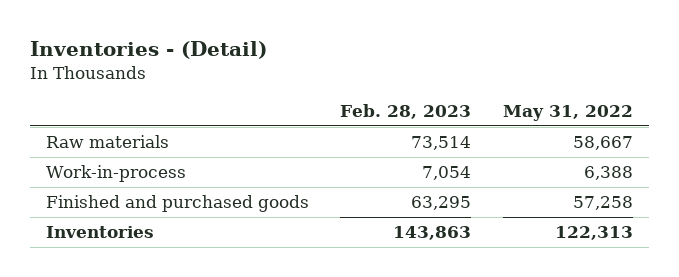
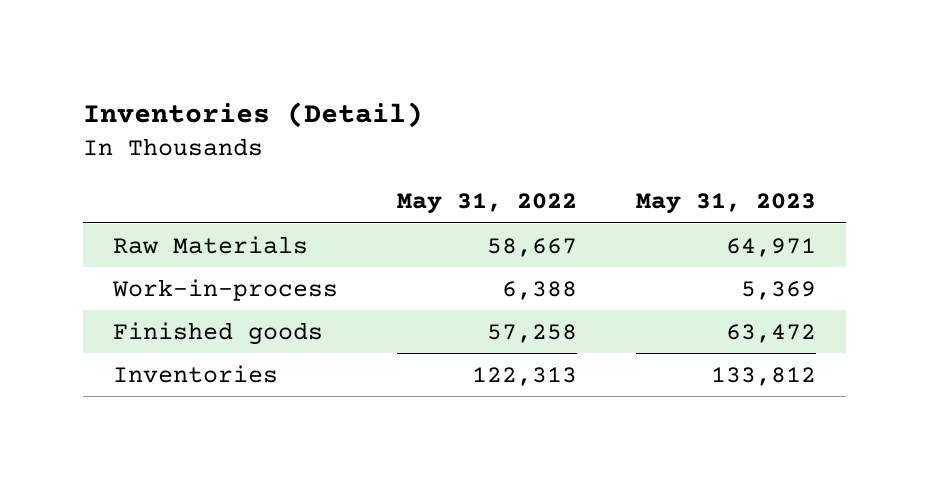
- Inventories - (Detail)
+ Inventories (Detail)
- | Feb. 28, 2023 | May 31, 2022
+ | May 31, 2022 | May 31, 2023
- Raw materials | 73,514 | 58,667
+ Raw Materials | 58,667 | 64,971
- Finished and purchased goods | 63,295 | 57,258
+ Finished goods | 57,258 | 63,472

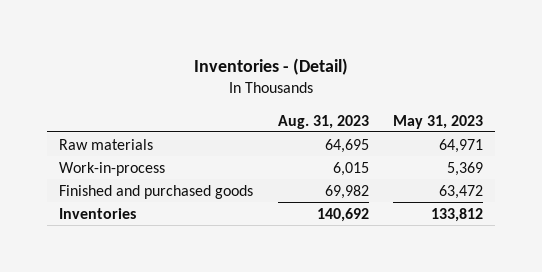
- Inventories (Detail)
+ Inventories - (Detail)
- | May 31, 2022 | May 31, 2023
+ | Aug. 31, 2023 | May 31, 2023
- Raw Materials | 58,667 | 64,971
+ Raw materials | 64,695 | 64,971
- Finished goods | 57,258 | 63,472
+ Finished and purchased goods | 69,982 | 63,472

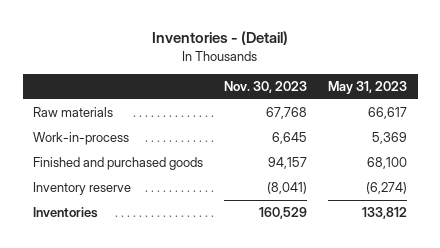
- | Aug. 31, 2023 | May 31, 2023
+ | Nov. 30, 2023 | May 31, 2023
- Raw materials | 64,695 | 64,971
+ Raw materials | 67,768 | 66,617
- Finished and purchased goods | 69,982 | 63,472
+ Finished and purchased goods | 94,157 | 68,100
+ Inventory reserve | (8,041) | (6,274)

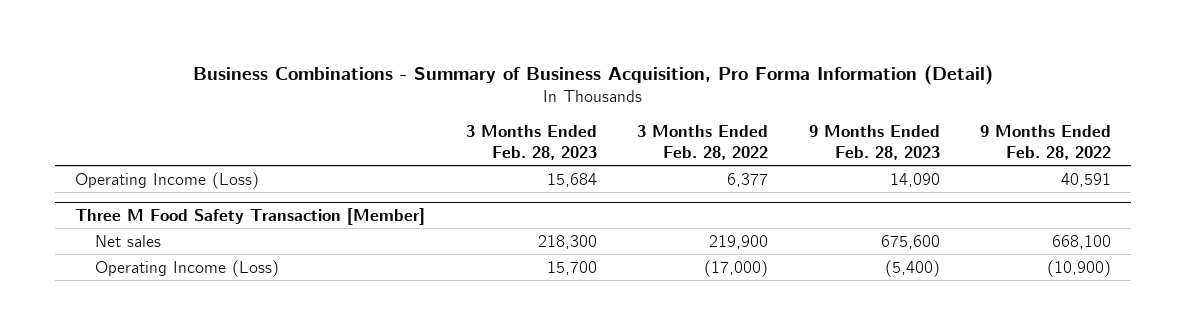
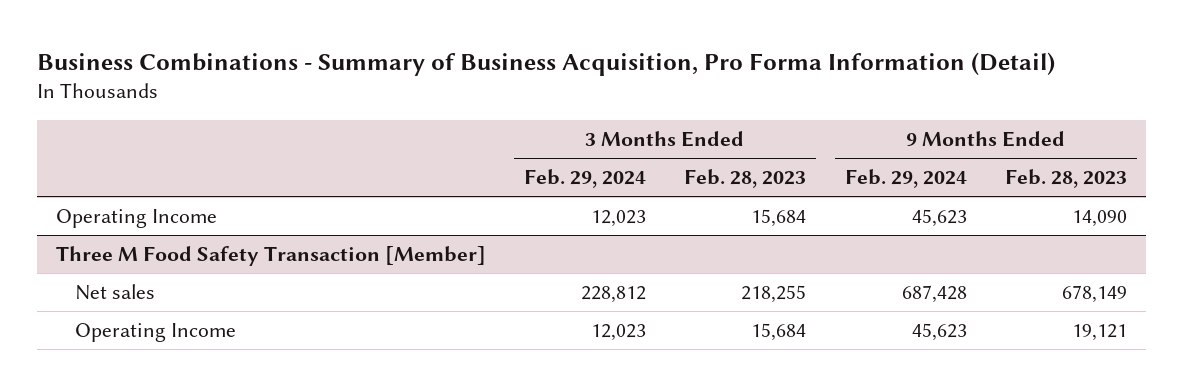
- | 3 Months Ended Feb. 28, 2023 | 3 Months Ended Feb. 28, 2022 | 9 Months Ended Feb. 28, 2023 | 9 Months Ended Feb. 28, 2022
+ | 3 Months Ended Feb. 29, 2024 | 3 Months Ended Feb. 28, 2023 | 9 Months Ended Feb. 29, 2024 | 9 Months Ended Feb. 28, 2023
- Operating Income (Loss) | 15,684 | 6,377 | 14,090 | 40,591
+ Operating Income | 12,023 | 15,684 | 45,623 | 14,090
@ Three M Food Safety Transaction [Member]
- Net sales | 218,300 | 219,900 | 675,600 | 668,100
- Operating Income (Loss) | 15,700 | (17,000) | (5,400) | (10,900)
+ Net sales | 228,812 | 218,255 | 687,428 | 678,149
+ Operating Income | 12,023 | 15,684 | 45,623 | 19,121

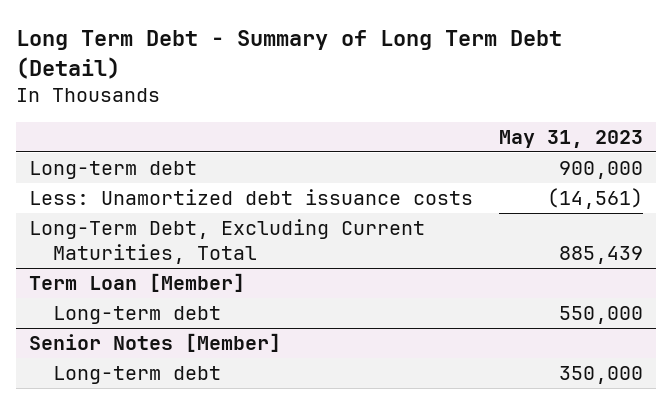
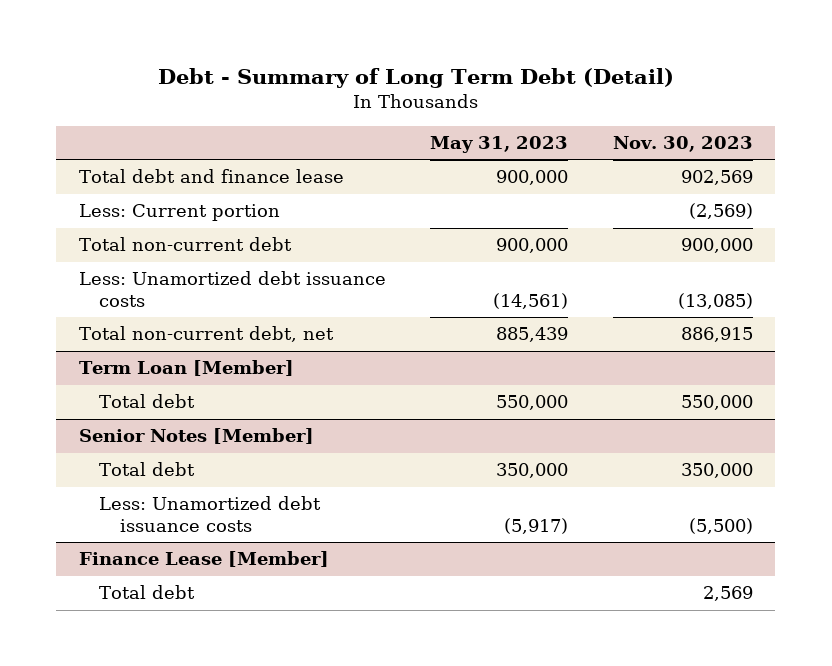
- Long Term Debt - Summary of Long Term Debt (Detail)
+ Debt - Summary of Long Term Debt (Detail)
- | May 31, 2023
+ | May 31, 2023 | Nov. 30, 2023
- Long-term debt | 900,000
+ Total debt and finance lease | 900,000 | 902,569
+ Less: Current portion | | (2,569)
+ Total non-current debt | 900,000 | 900,000
- Long-Term Debt, Excluding Current Maturities, Total | 885,439
+ Total non-current debt, net | 885,439 | 886,915
@ Term Loan [Member]
- Long-term debt | 550,000
+ Total debt | 550,000 | 550,000
@ Senior Notes [Member]
- Long-term debt | 350,000
+ Total debt | 350,000 | 350,000
+ Less: Unamortized debt issuance costs | (5,917) | (5,500)
+ Finance Lease [Member]
+ Total debt | | 2,569

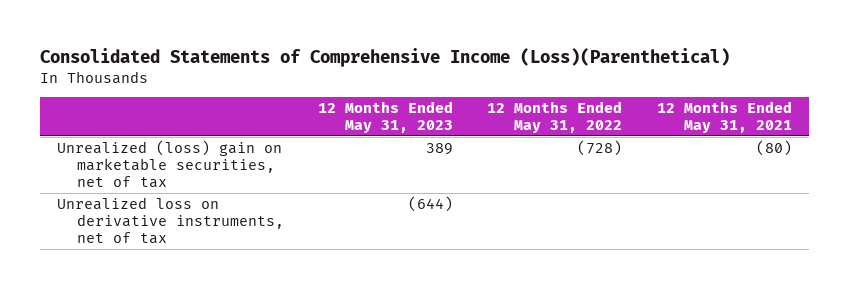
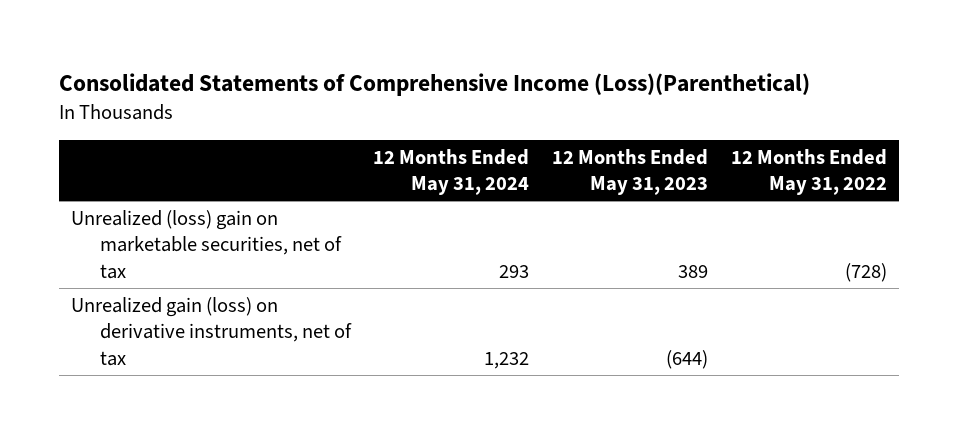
- | 12 Months Ended May 31, 2023 | 12 Months Ended May 31, 2022 | 12 Months Ended May 31, 2021
+ | 12 Months Ended May 31, 2024 | 12 Months Ended May 31, 2023 | 12 Months Ended May 31, 2022
- Unrealized loss on derivative instruments, net of tax | (644) | |
+ Unrealized gain (loss) on derivative instruments, net of tax | 1,232 | (644) |

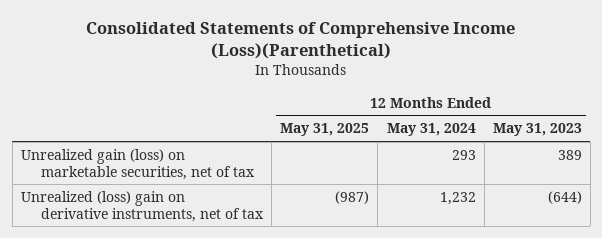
- | 12 Months Ended May 31, 2024 | 12 Months Ended May 31, 2023 | 12 Months Ended May 31, 2022
+ | 12 Months Ended May 31, 2025 | 12 Months Ended May 31, 2024 | 12 Months Ended May 31, 2023
- Unrealized (loss) gain on marketable securities, net of tax | 293 | 389 | (728)
- Unrealized gain (loss) on derivative instruments, net of tax | 1,232 | (644) |
+ Unrealized gain (loss) on marketable securities, net of tax | | 293 | 389
+ Unrealized (loss) gain on derivative instruments, net of tax | (987) | 1,232 | (644)

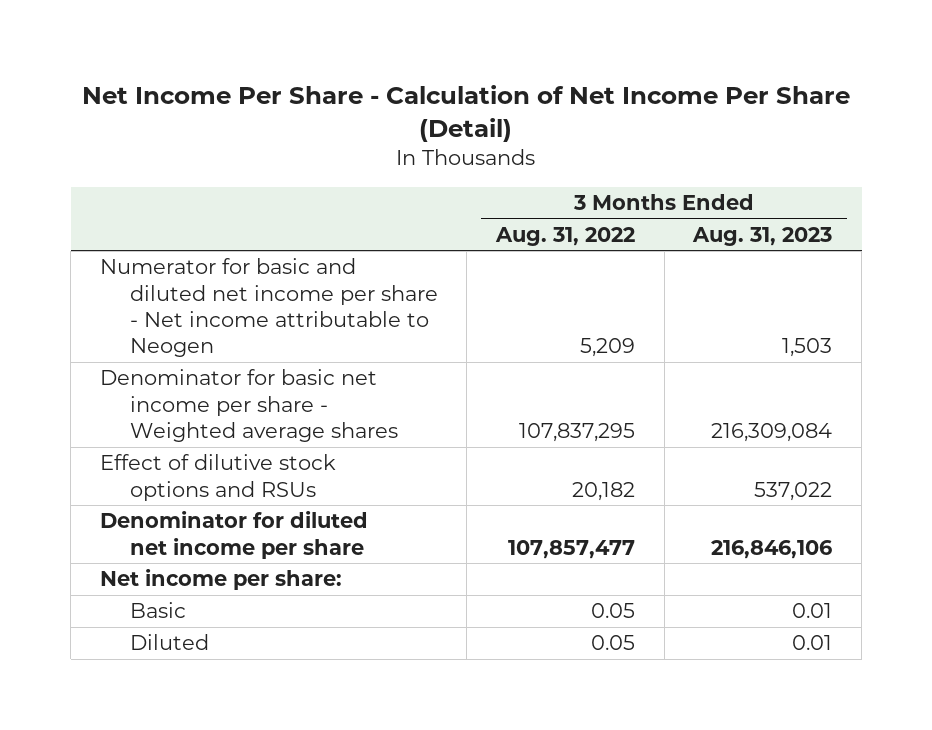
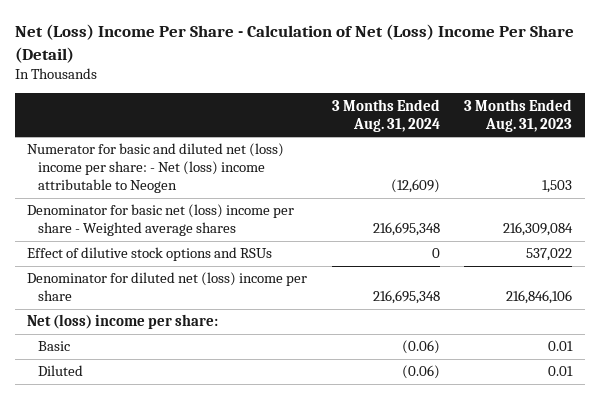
- Net Income Per Share - Calculation of Net Income Per Share (Detail)
+ Net (Loss) Income Per Share - Calculation of Net (Loss) Income Per Share (Detail)
- | 3 Months Ended Aug. 31, 2022 | 3 Months Ended Aug. 31, 2023
+ | 3 Months Ended Aug. 31, 2024 | 3 Months Ended Aug. 31, 2023
- Numerator for basic and diluted net income per share - Net income attributable to Neogen | 5,209 | 1,503
- Denominator for basic net income per share - Weighted average shares | 107,837,295 | 216,309,084
+ Numerator for basic and diluted net (loss) income per share: - Net (loss) income attributable to Neogen | (12,609) | 1,503
+ Denominator for basic net (loss) income per share - Weighted average shares | 216,695,348 | 216,309,084
- Denominator for diluted net income per share | 107,857,477 | 216,846,106
- Net income per share:
+ Denominator for diluted net (loss) income per share | 216,695,348 | 216,846,106
+ Net (loss) income per share:

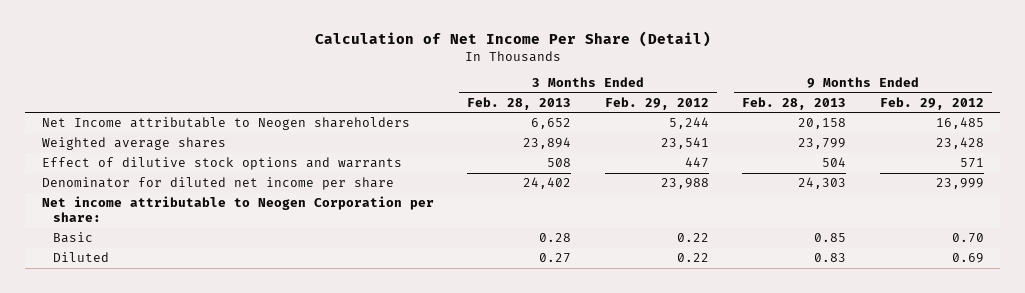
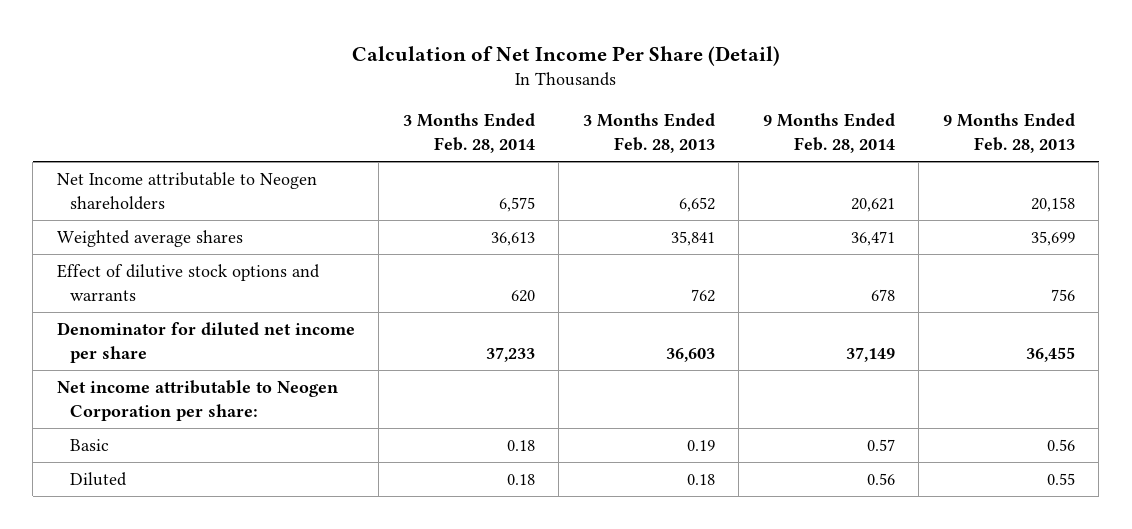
- | 3 Months Ended Feb. 28, 2013 | 3 Months Ended Feb. 29, 2012 | 9 Months Ended Feb. 28, 2013 | 9 Months Ended Feb. 29, 2012
+ | 3 Months Ended Feb. 28, 2014 | 3 Months Ended Feb. 28, 2013 | 9 Months Ended Feb. 28, 2014 | 9 Months Ended Feb. 28, 2013
- Weighted average shares | 23,894 | 23,541 | 23,799 | 23,428
- Effect of dilutive stock options and warrants | 508 | 447 | 504 | 571
- Denominator for diluted net income per share | 24,402 | 23,988 | 24,303 | 23,999
+ Weighted average shares | 36,613 | 35,841 | 36,471 | 35,699
+ Effect of dilutive stock options and warrants | 620 | 762 | 678 | 756
+ Denominator for diluted net income per share | 37,233 | 36,603 | 37,149 | 36,455
- Basic | 0.28 | 0.22 | 0.85 | 0.70
- Diluted | 0.27 | 0.22 | 0.83 | 0.69
+ Basic | 0.18 | 0.19 | 0.57 | 0.56
+ Diluted | 0.18 | 0.18 | 0.56 | 0.55

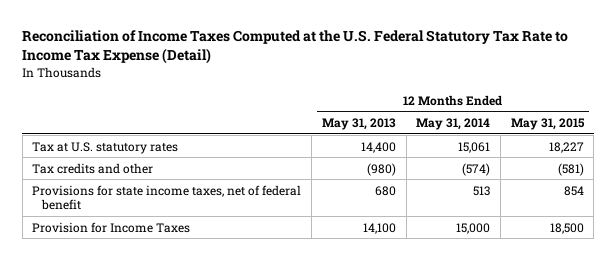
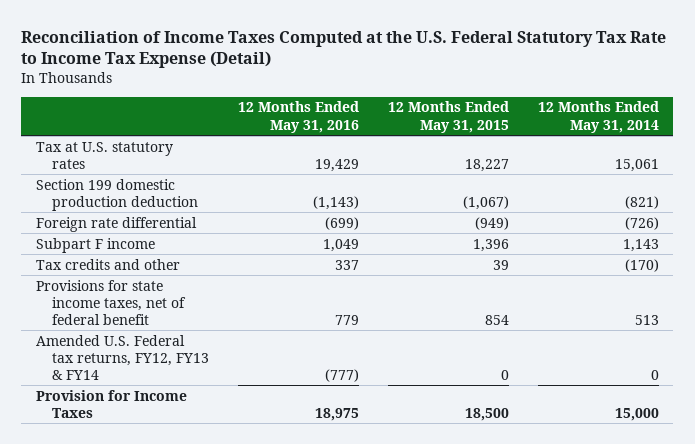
- | 12 Months Ended May 31, 2013 | 12 Months Ended May 31, 2014 | 12 Months Ended May 31, 2015
+ | 12 Months Ended May 31, 2016 | 12 Months Ended May 31, 2015 | 12 Months Ended May 31, 2014
- Tax credits and other | (980) | (574) | (581)
+ Section 199 domestic production deduction | (1,143) | (1,067) | (821)
+ Foreign rate differential | (699) | (949) | (726)
+ Subpart F income | 1,049 | 1,396 | 1,143
+ Tax credits and other | 337 | 39 | (170)
+ Amended U.S. Federal tax returns, FY12, FY13 & FY14 | (777) | 0 | 0

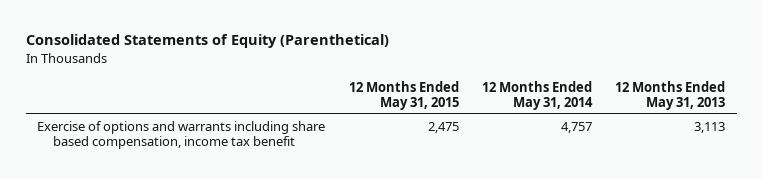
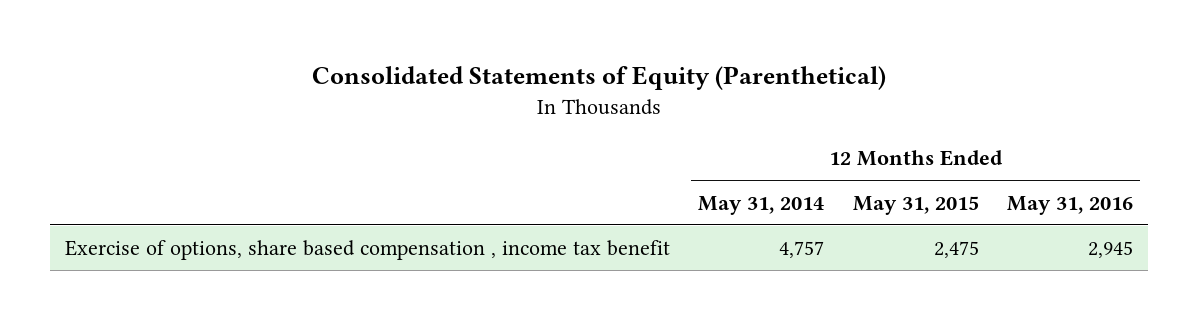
- | 12 Months Ended May 31, 2015 | 12 Months Ended May 31, 2014 | 12 Months Ended May 31, 2013
+ | 12 Months Ended May 31, 2014 | 12 Months Ended May 31, 2015 | 12 Months Ended May 31, 2016
- Exercise of options and warrants including share based compensation, income tax benefit | 2,475 | 4,757 | 3,113
+ Exercise of options, share based compensation , income tax benefit | 4,757 | 2,475 | 2,945

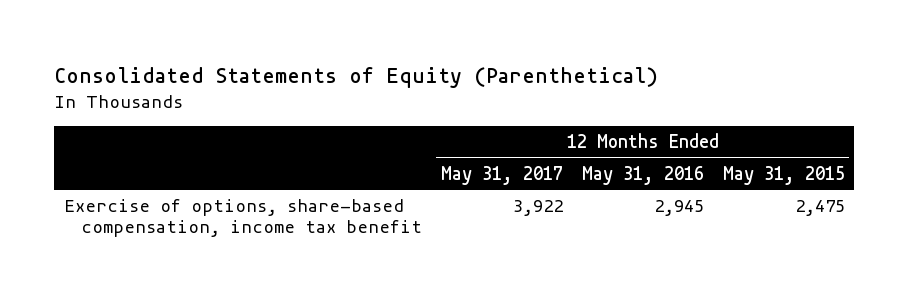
- | 12 Months Ended May 31, 2014 | 12 Months Ended May 31, 2015 | 12 Months Ended May 31, 2016
+ | 12 Months Ended May 31, 2017 | 12 Months Ended May 31, 2016 | 12 Months Ended May 31, 2015
- Exercise of options, share based compensation , income tax benefit | 4,757 | 2,475 | 2,945
+ Exercise of options, share-based compensation, income tax benefit | 3,922 | 2,945 | 2,475

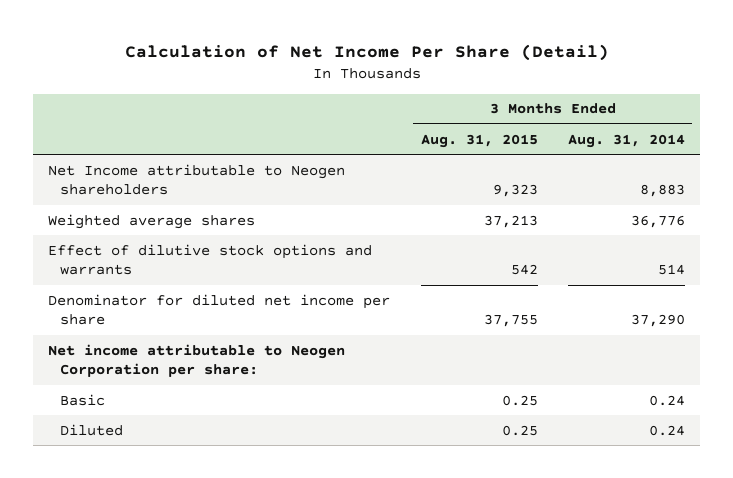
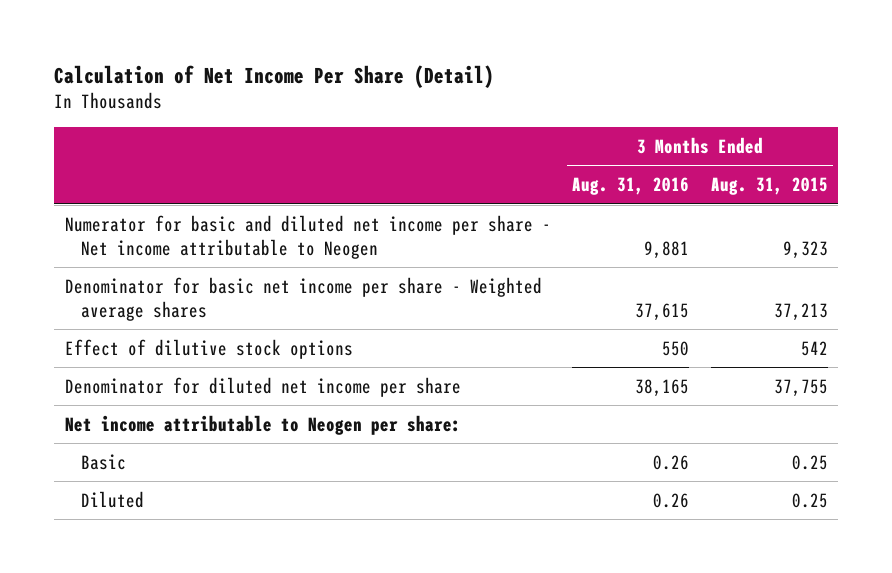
- | 3 Months Ended Aug. 31, 2015 | 3 Months Ended Aug. 31, 2014
+ | 3 Months Ended Aug. 31, 2016 | 3 Months Ended Aug. 31, 2015
- Net Income attributable to Neogen shareholders | 9,323 | 8,883
- Weighted average shares | 37,213 | 36,776
- Effect of dilutive stock options and warrants | 542 | 514
+ Numerator for basic and diluted net income per share - Net income attributable to Neogen | 9,881 | 9,323
+ Denominator for basic net income per share - Weighted average shares | 37,615 | 37,213
+ Effect of dilutive stock options | 550 | 542
- Net income attributable to Neogen Corporation per share:
+ Net income attributable to Neogen per share:

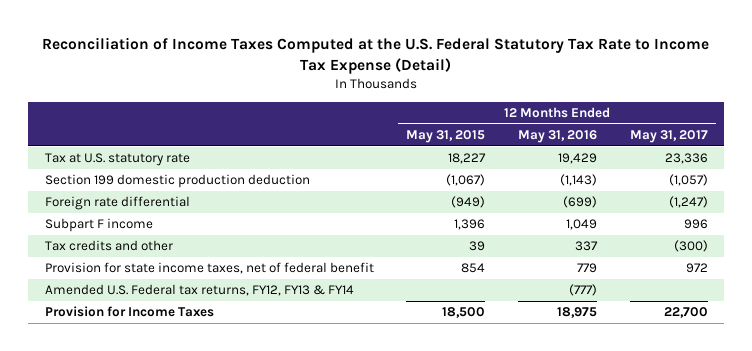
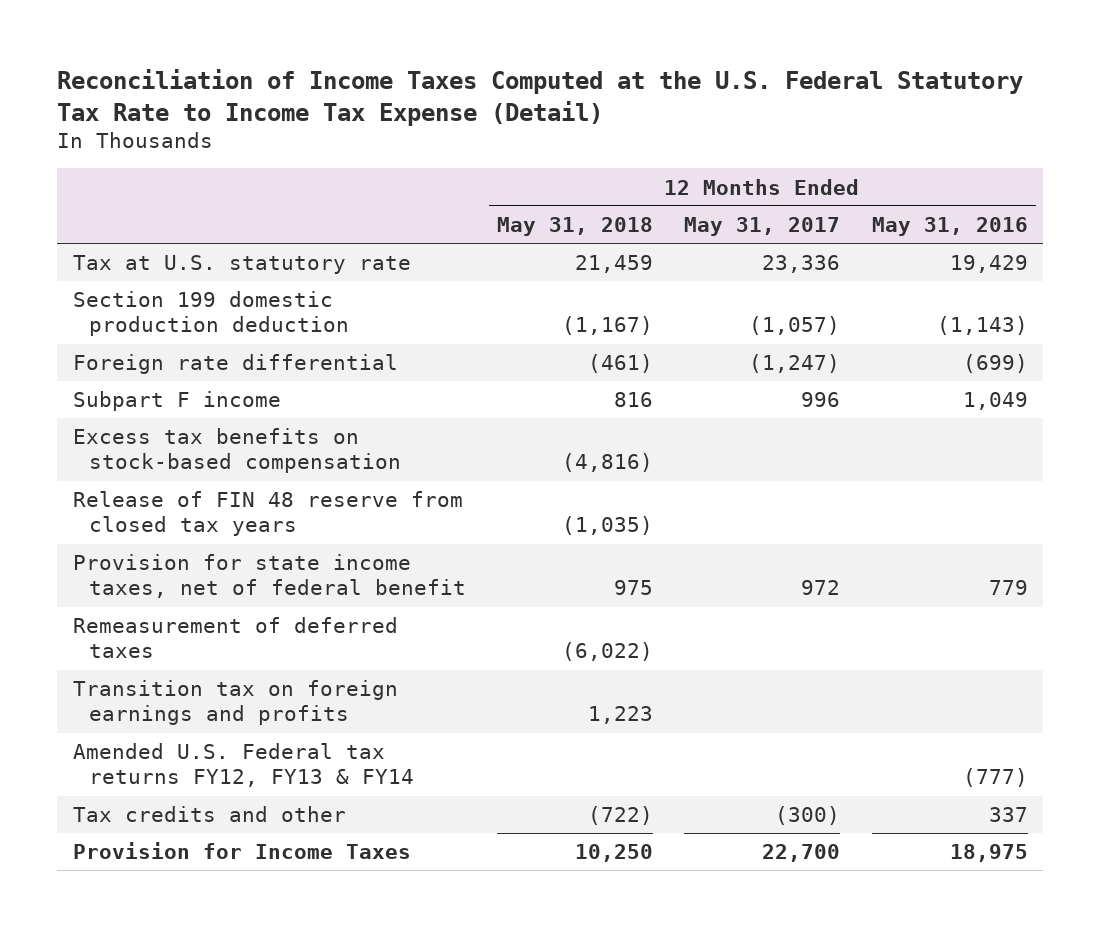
- | 12 Months Ended May 31, 2015 | 12 Months Ended May 31, 2016 | 12 Months Ended May 31, 2017
+ | 12 Months Ended May 31, 2018 | 12 Months Ended May 31, 2017 | 12 Months Ended May 31, 2016
+ Excess tax benefits on stock-based compensation | (4,816) | |
+ Release of FIN 48 reserve from closed tax years | (1,035) | |
- Amended U.S. Federal tax returns, FY12, FY13 & FY14 | | (777) |
+ Remeasurement of deferred taxes | (6,022) | |
+ Transition tax on foreign earnings and profits | 1,223 | |
+ Amended U.S. Federal tax returns FY12, FY13 & FY14 | | | (777)
moved down: Tax credits and other | (722) | (300) | 337

